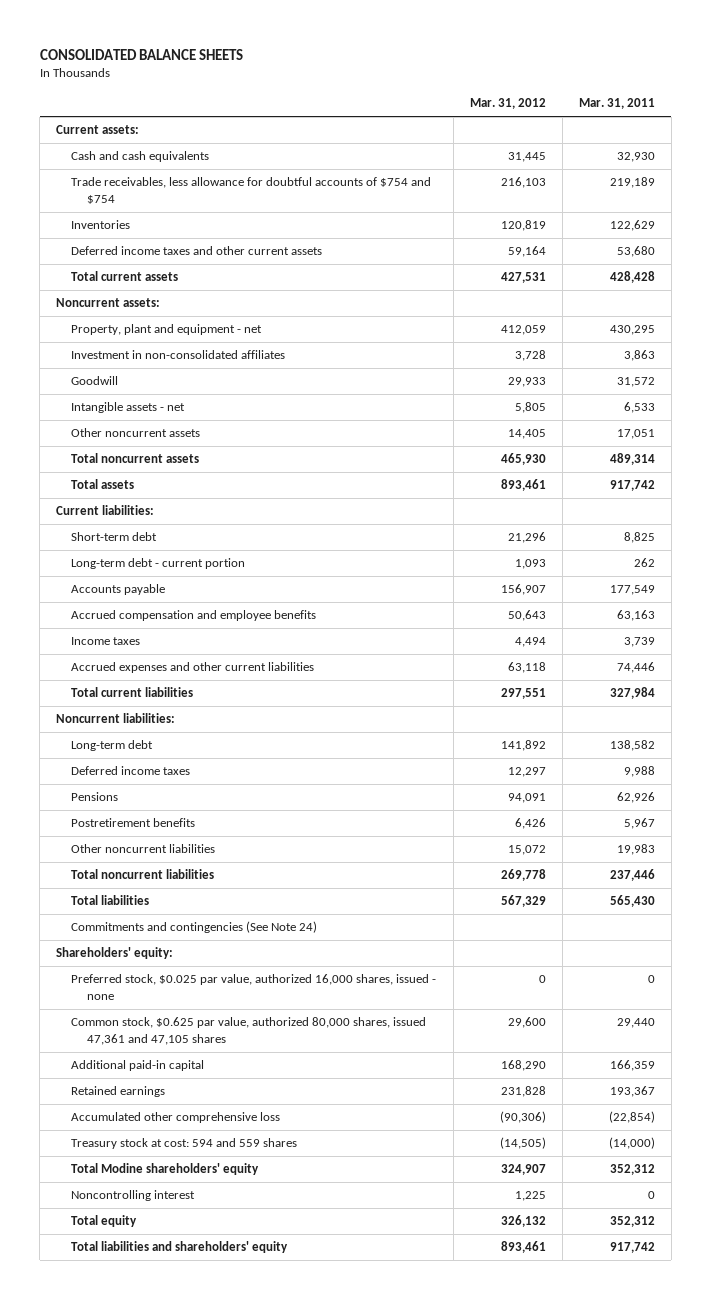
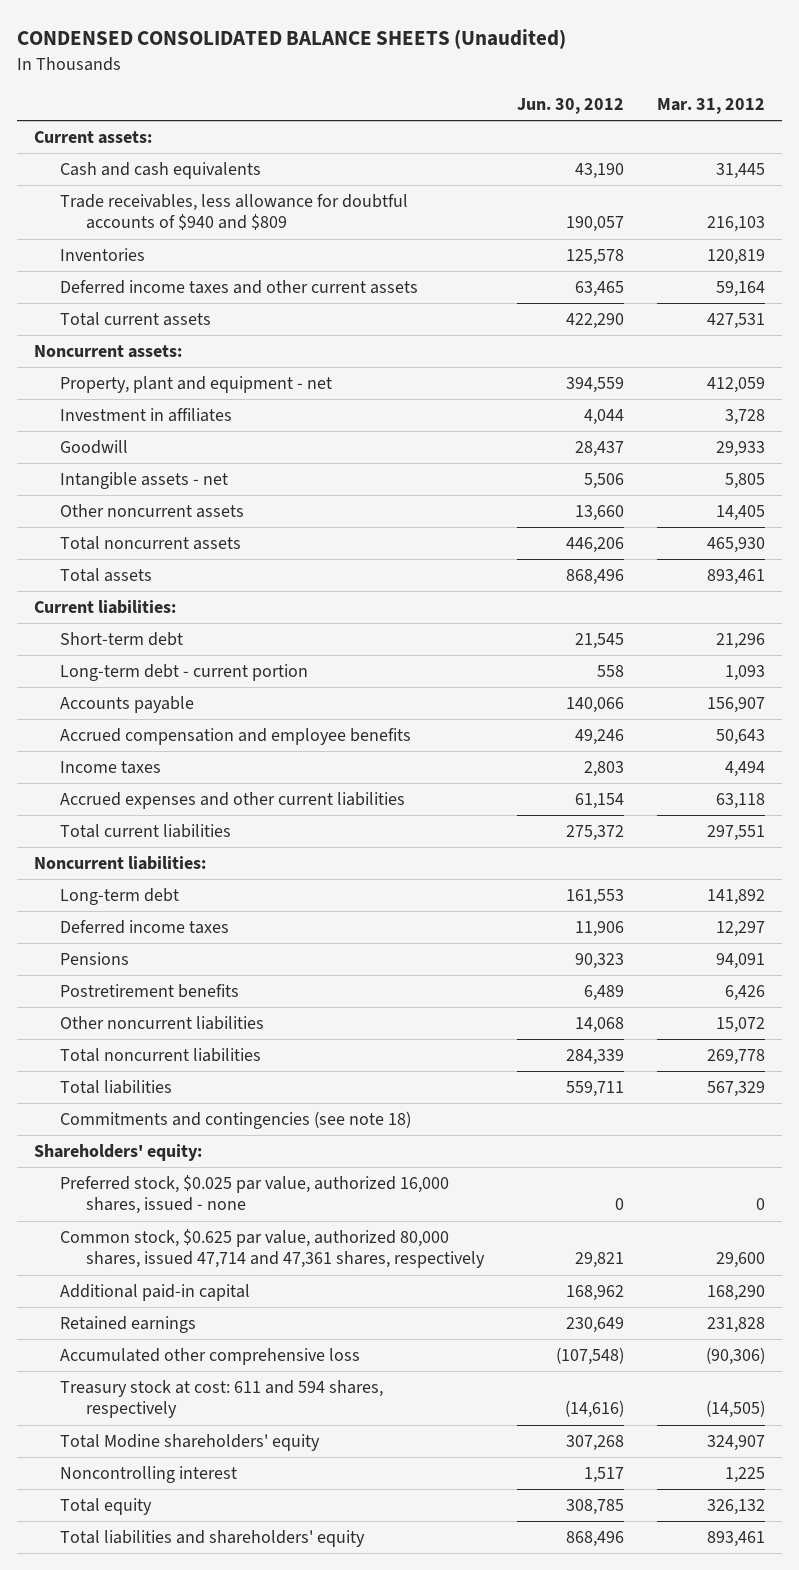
- CONSOLIDATED BALANCE SHEETS
+ CONDENSED CONSOLIDATED BALANCE SHEETS (Unaudited)
- | Mar. 31, 2012 | Mar. 31, 2011
+ | Jun. 30, 2012 | Mar. 31, 2012
- Trade receivables, less allowance for doubtful accounts of $754 and $754 | 216,103 | 219,189
+ Trade receivables, less allowance for doubtful accounts of $940 and $809 | 190,057 | 216,103
- Investment in non-consolidated affiliates | 3,728 | 3,863
+ Investment in affiliates | 4,044 | 3,728
- Commitments and contingencies (See Note 24)
+ Commitments and contingencies (see note 18)
- Common stock, $0.625 par value, authorized 80,000 shares, issued 47,361 and 47,105 shares | 29,600 | 29,440
+ Common stock, $0.625 par value, authorized 80,000 shares, issued 47,714 and 47,361 shares, respectively | 29,821 | 29,600
- Treasury stock at cost: 594 and 559 shares | (14,505) | (14,000)
+ Treasury stock at cost: 611 and 594 shares, respectively | (14,616) | (14,505)

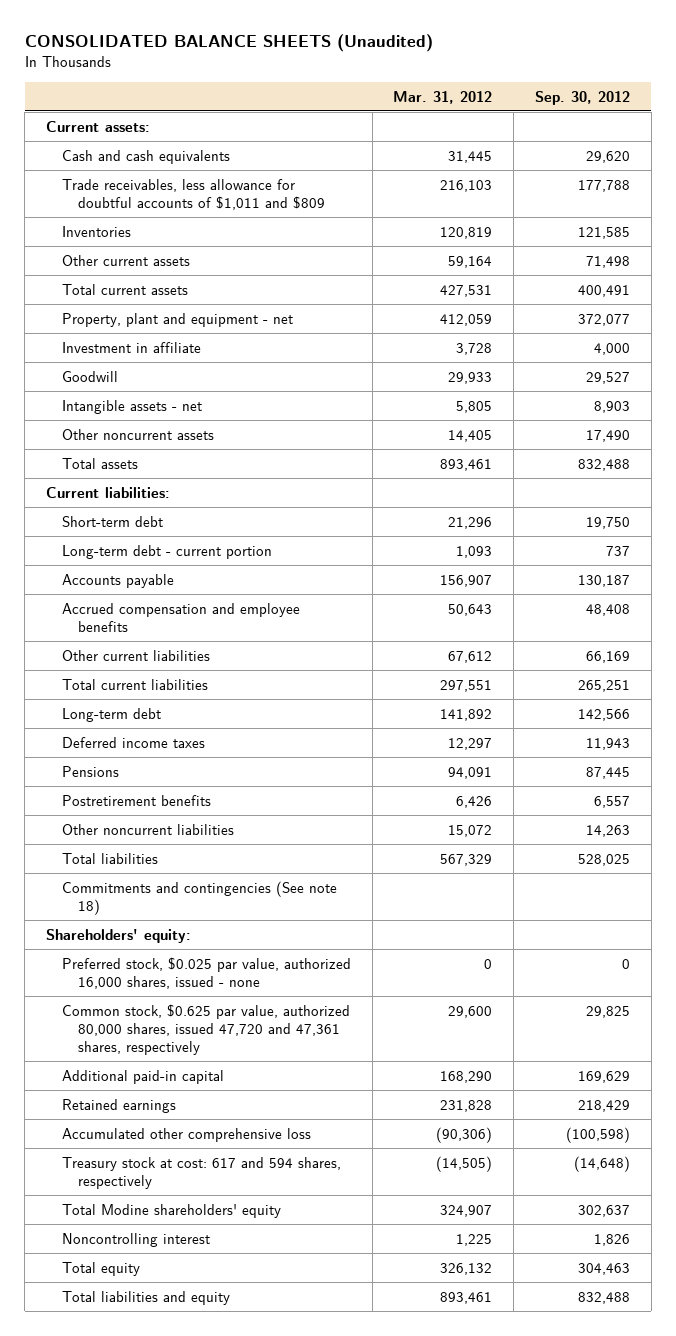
- CONDENSED CONSOLIDATED BALANCE SHEETS (Unaudited)
+ CONSOLIDATED BALANCE SHEETS (Unaudited)
- | Jun. 30, 2012 | Mar. 31, 2012
+ | Mar. 31, 2012 | Sep. 30, 2012
- Trade receivables, less allowance for doubtful accounts of $940 and $809 | 190,057 | 216,103
+ Trade receivables, less allowance for doubtful accounts of $1,011 and $809 | 216,103 | 177,788
- Deferred income taxes and other current assets | 63,465 | 59,164
+ Other current assets | 59,164 | 71,498
- Noncurrent assets:
- Investment in affiliates | 4,044 | 3,728
+ Investment in affiliate | 3,728 | 4,000
- Total noncurrent assets | 446,206 | 465,930
- Income taxes | 2,803 | 4,494
- Accrued expenses and other current liabilities | 61,154 | 63,118
+ Other current liabilities | 67,612 | 66,169
- Noncurrent liabilities:
- Total noncurrent liabilities | 284,339 | 269,778
- Commitments and contingencies (see note 18)
+ Commitments and contingencies (See note 18)
- Common stock, $0.625 par value, authorized 80,000 shares, issued 47,714 and 47,361 shares, respectively | 29,821 | 29,600
+ Common stock, $0.625 par value, authorized 80,000 shares, issued 47,720 and 47,361 shares, respectively | 29,600 | 29,825
- Treasury stock at cost: 611 and 594 shares, respectively | (14,616) | (14,505)
+ Treasury stock at cost: 617 and 594 shares, respectively | (14,505) | (14,648)
- Total liabilities and shareholders' equity | 868,496 | 893,461
+ Total liabilities and equity | 893,461 | 832,488

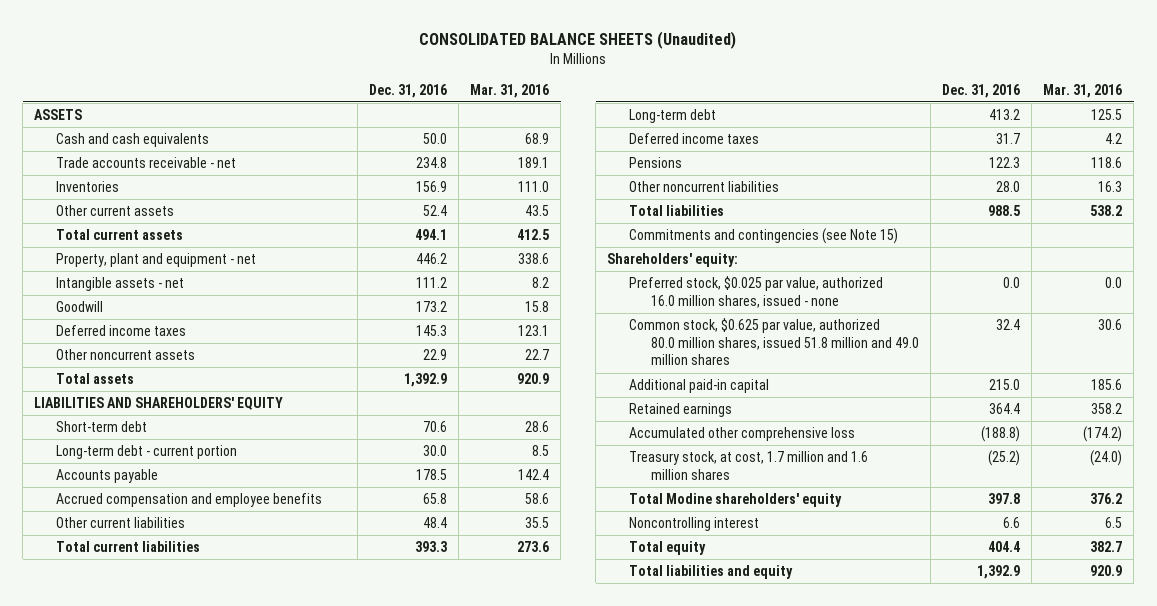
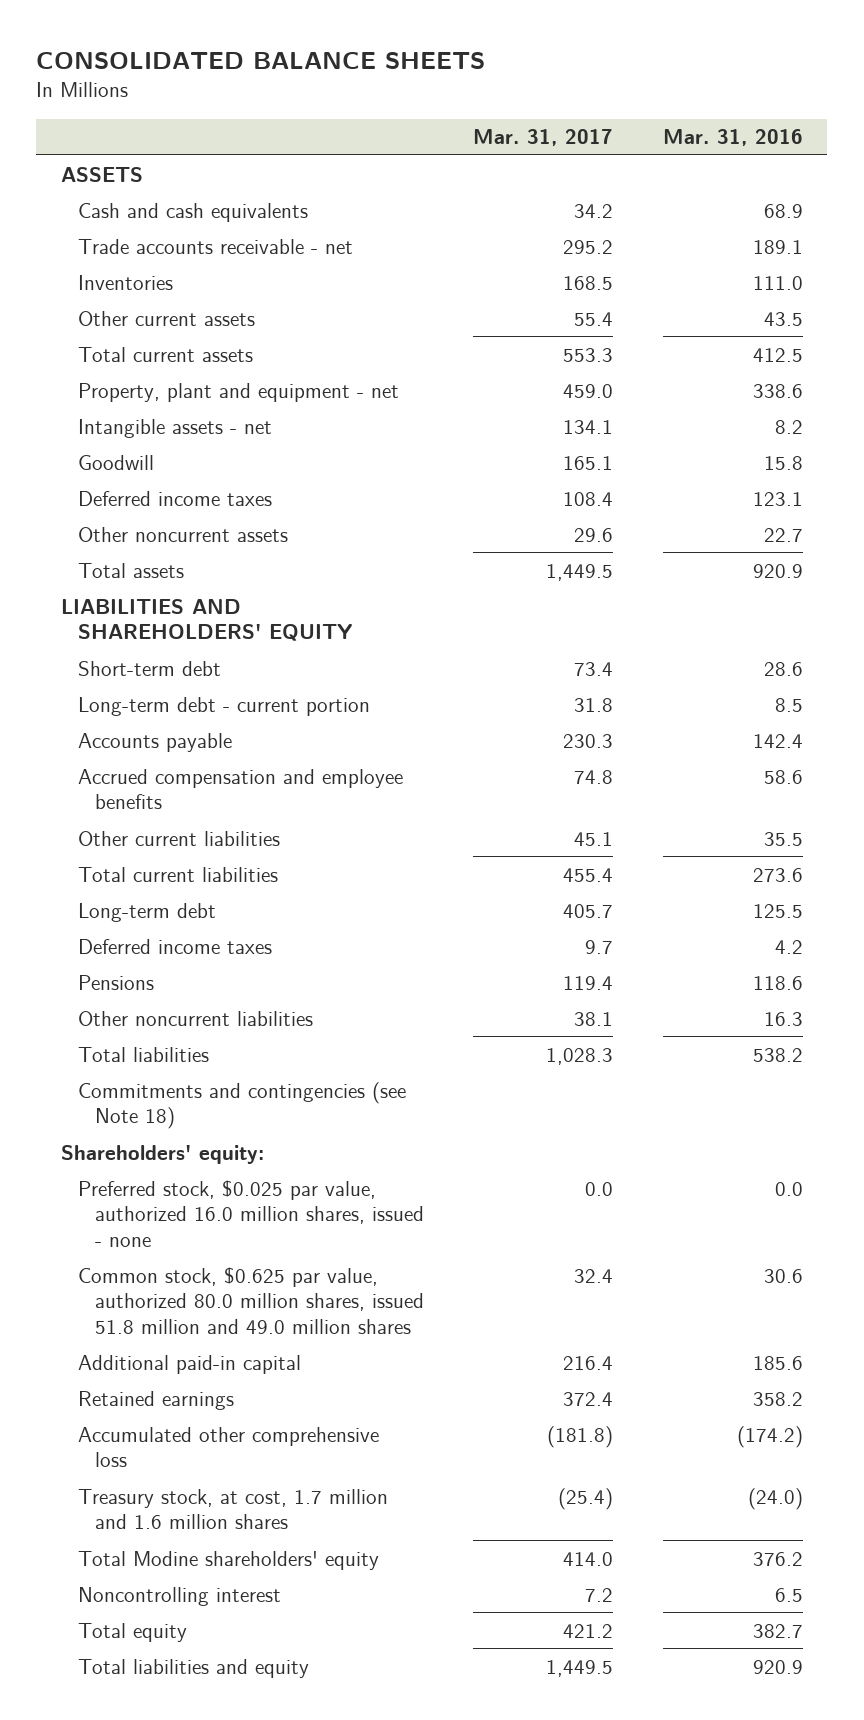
- CONSOLIDATED BALANCE SHEETS (Unaudited)
+ CONSOLIDATED BALANCE SHEETS
- | Dec. 31, 2016 | Mar. 31, 2016
+ | Mar. 31, 2017 | Mar. 31, 2016
- Commitments and contingencies (see Note 15)
+ Commitments and contingencies (see Note 18)

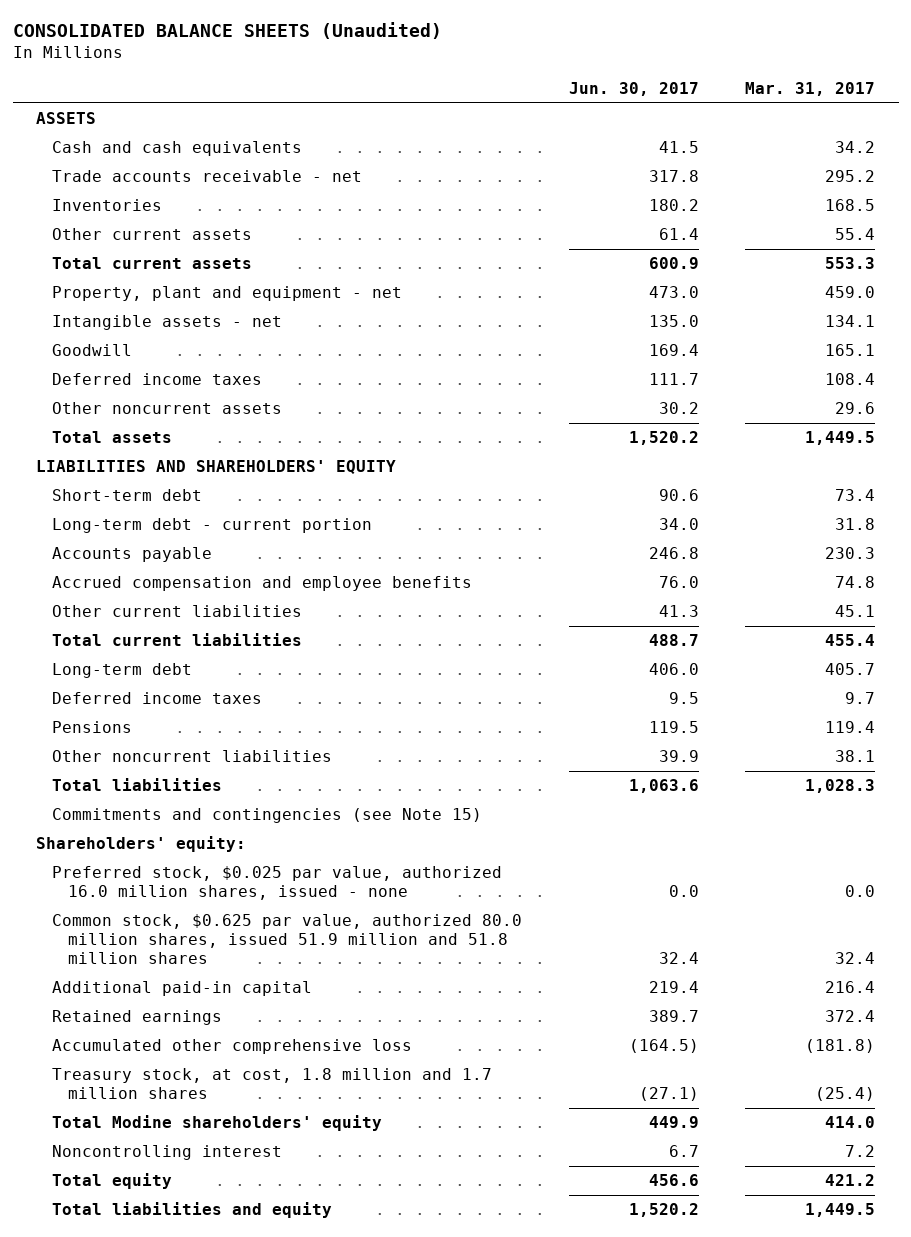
- CONSOLIDATED BALANCE SHEETS
+ CONSOLIDATED BALANCE SHEETS (Unaudited)
- | Mar. 31, 2017 | Mar. 31, 2016
+ | Jun. 30, 2017 | Mar. 31, 2017
- Commitments and contingencies (see Note 18)
+ Commitments and contingencies (see Note 15)
- Common stock, $0.625 par value, authorized 80.0 million shares, issued 51.8 million and 49.0 million shares | 32.4 | 30.6
+ Common stock, $0.625 par value, authorized 80.0 million shares, issued 51.9 million and 51.8 million shares | 32.4 | 32.4
- Treasury stock, at cost, 1.7 million and 1.6 million shares | (25.4) | (24.0)
+ Treasury stock, at cost, 1.8 million and 1.7 million shares | (27.1) | (25.4)

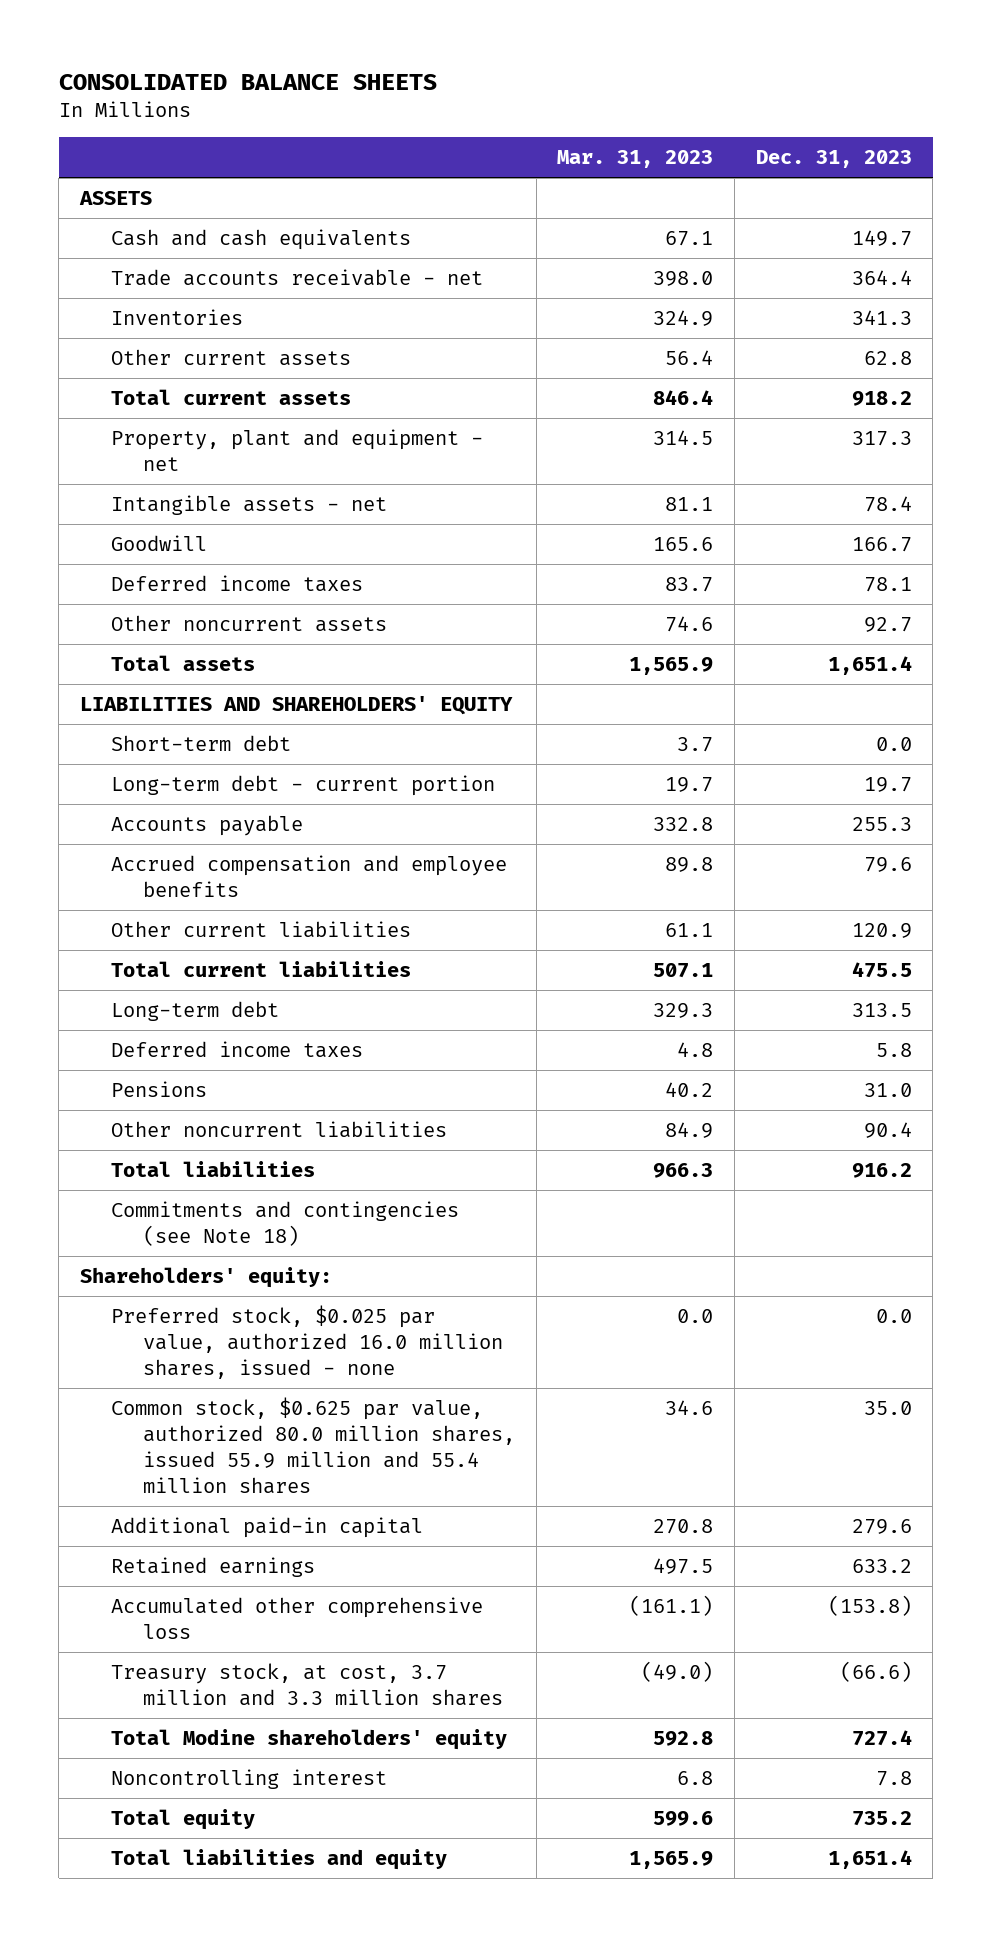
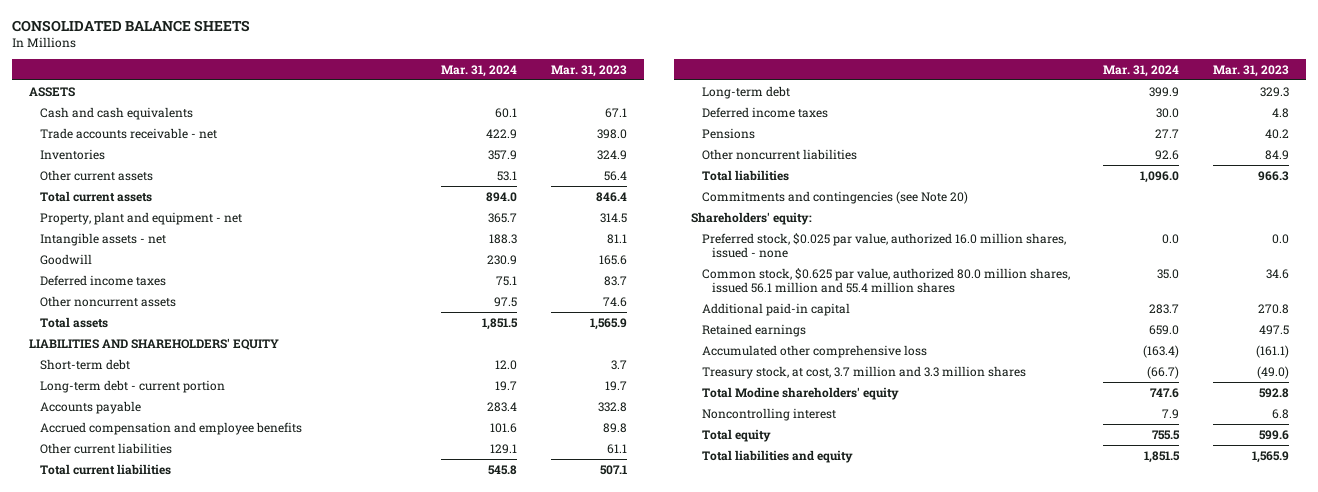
- | Mar. 31, 2023 | Dec. 31, 2023
+ | Mar. 31, 2024 | Mar. 31, 2023
- Commitments and contingencies (see Note 18)
+ Commitments and contingencies (see Note 20)
- Common stock, $0.625 par value, authorized 80.0 million shares, issued 55.9 million and 55.4 million shares | 34.6 | 35.0
+ Common stock, $0.625 par value, authorized 80.0 million shares, issued 56.1 million and 55.4 million shares | 35.0 | 34.6

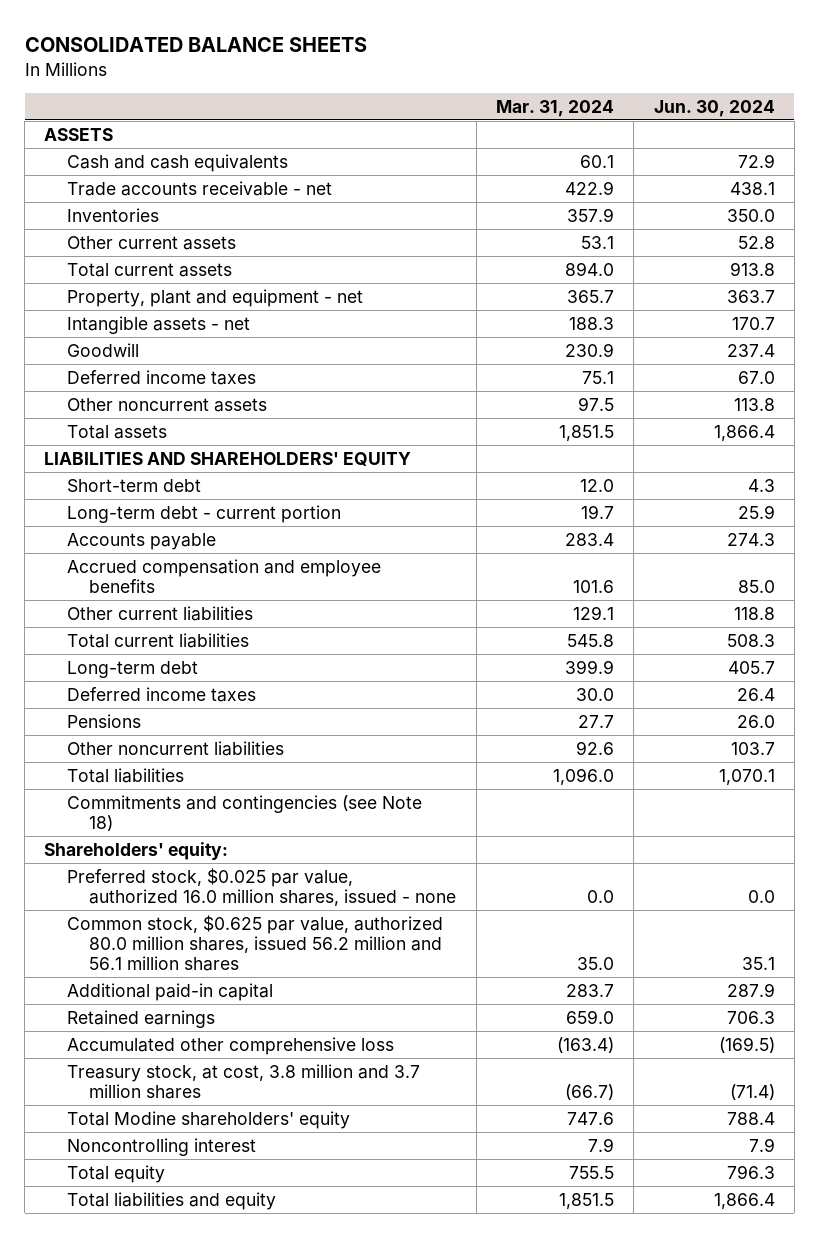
- | Mar. 31, 2024 | Mar. 31, 2023
+ | Mar. 31, 2024 | Jun. 30, 2024
- Commitments and contingencies (see Note 20)
+ Commitments and contingencies (see Note 18)
- Common stock, $0.625 par value, authorized 80.0 million shares, issued 56.1 million and 55.4 million shares | 35.0 | 34.6
+ Common stock, $0.625 par value, authorized 80.0 million shares, issued 56.2 million and 56.1 million shares | 35.0 | 35.1
- Treasury stock, at cost, 3.7 million and 3.3 million shares | (66.7) | (49.0)
+ Treasury stock, at cost, 3.8 million and 3.7 million shares | (66.7) | (71.4)

